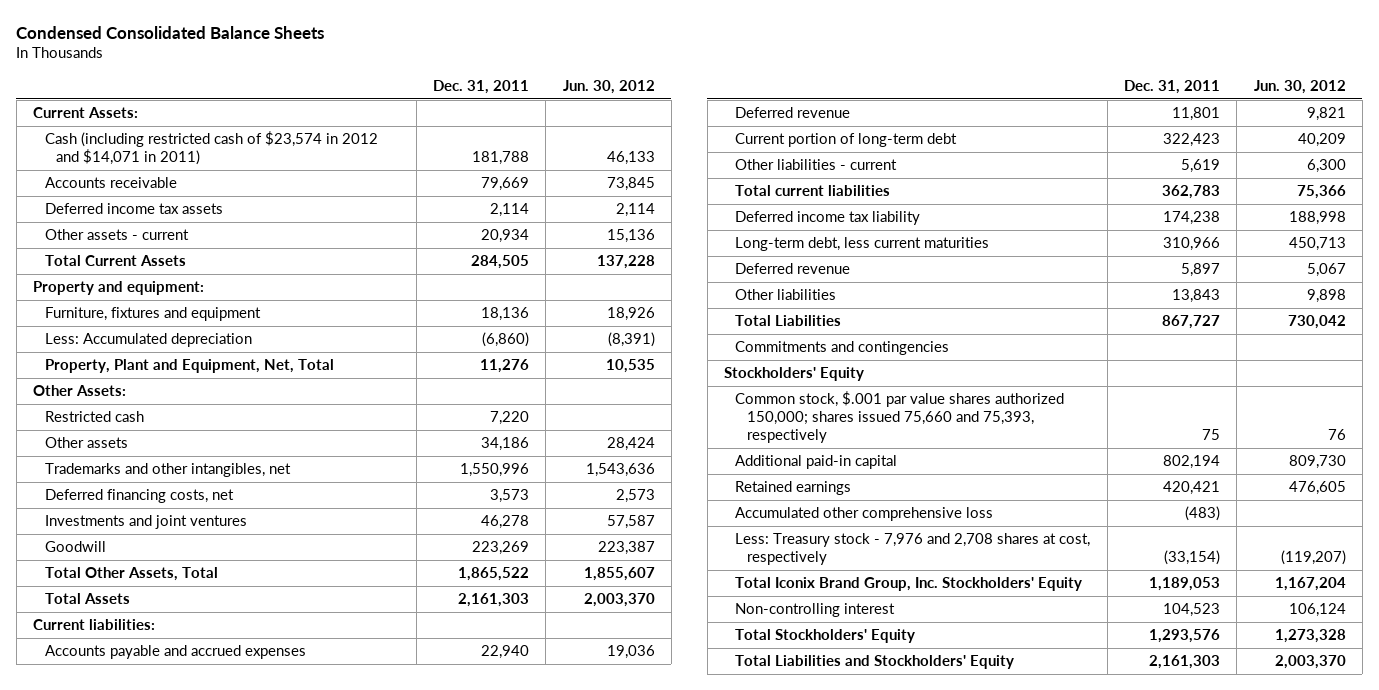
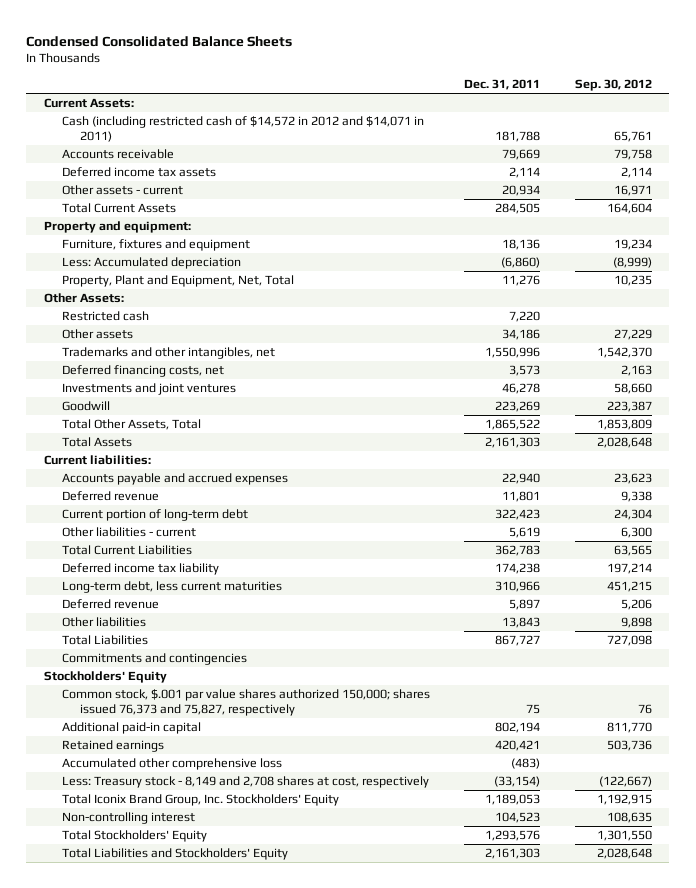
- | Dec. 31, 2011 | Jun. 30, 2012
+ | Dec. 31, 2011 | Sep. 30, 2012
- Cash (including restricted cash of $23,574 in 2012 and $14,071 in 2011) | 181,788 | 46,133
+ Cash (including restricted cash of $14,572 in 2012 and $14,071 in 2011) | 181,788 | 65,761
- Total current liabilities | 362,783 | 75,366
+ Total Current Liabilities | 362,783 | 63,565
- Common stock, $.001 par value shares authorized 150,000; shares issued 75,660 and 75,393, respectively | 75 | 76
+ Common stock, $.001 par value shares authorized 150,000; shares issued 76,373 and 75,827, respectively | 75 | 76
- Less: Treasury stock - 7,976 and 2,708 shares at cost, respectively | (33,154) | (119,207)
+ Less: Treasury stock - 8,149 and 2,708 shares at cost, respectively | (33,154) | (122,667)

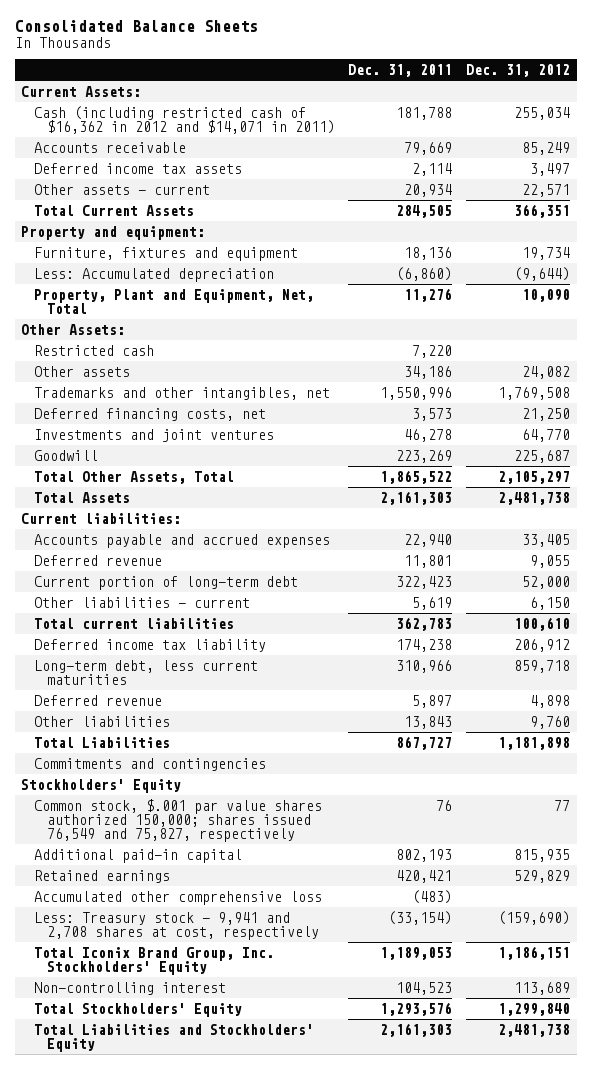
- Condensed Consolidated Balance Sheets
+ Consolidated Balance Sheets
- | Dec. 31, 2011 | Sep. 30, 2012
+ | Dec. 31, 2011 | Dec. 31, 2012
- Cash (including restricted cash of $14,572 in 2012 and $14,071 in 2011) | 181,788 | 65,761
+ Cash (including restricted cash of $16,362 in 2012 and $14,071 in 2011) | 181,788 | 255,034
- Total Current Liabilities | 362,783 | 63,565
+ Total current liabilities | 362,783 | 100,610
- Common stock, $.001 par value shares authorized 150,000; shares issued 76,373 and 75,827, respectively | 75 | 76
- Additional paid-in capital | 802,194 | 811,770
+ Common stock, $.001 par value shares authorized 150,000; shares issued 76,549 and 75,827, respectively | 76 | 77
+ Additional paid-in capital | 802,193 | 815,935
- Less: Treasury stock - 8,149 and 2,708 shares at cost, respectively | (33,154) | (122,667)
+ Less: Treasury stock - 9,941 and 2,708 shares at cost, respectively | (33,154) | (159,690)

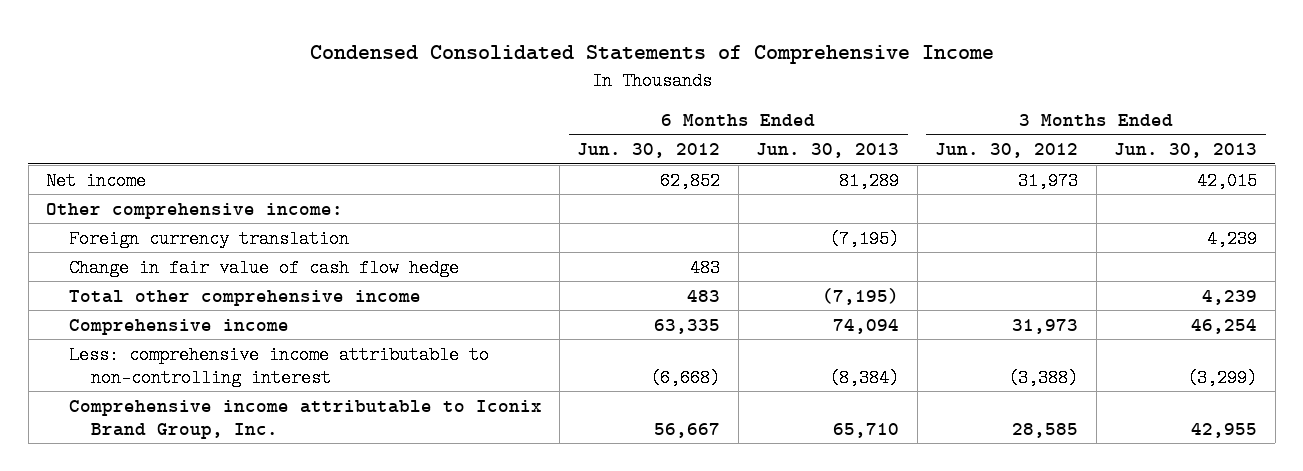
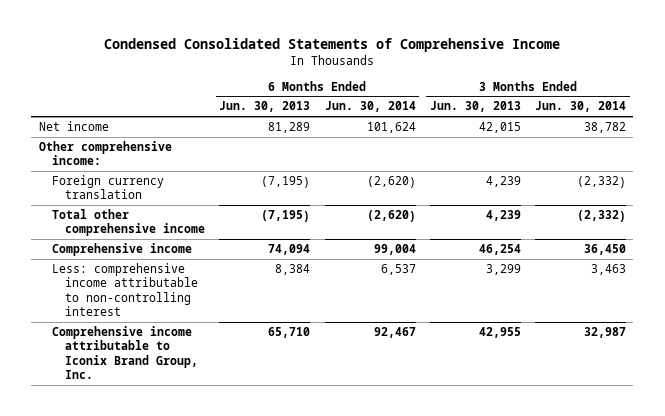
- | 6 Months Ended Jun. 30, 2012 | 6 Months Ended Jun. 30, 2013 | 3 Months Ended Jun. 30, 2012 | 3 Months Ended Jun. 30, 2013
+ | 6 Months Ended Jun. 30, 2013 | 6 Months Ended Jun. 30, 2014 | 3 Months Ended Jun. 30, 2013 | 3 Months Ended Jun. 30, 2014
- Change in fair value of cash flow hedge | 483 | | |
- Less: comprehensive income attributable to non-controlling interest | (6,668) | (8,384) | (3,388) | (3,299)
+ Less: comprehensive income attributable to non-controlling interest | 8,384 | 6,537 | 3,299 | 3,463

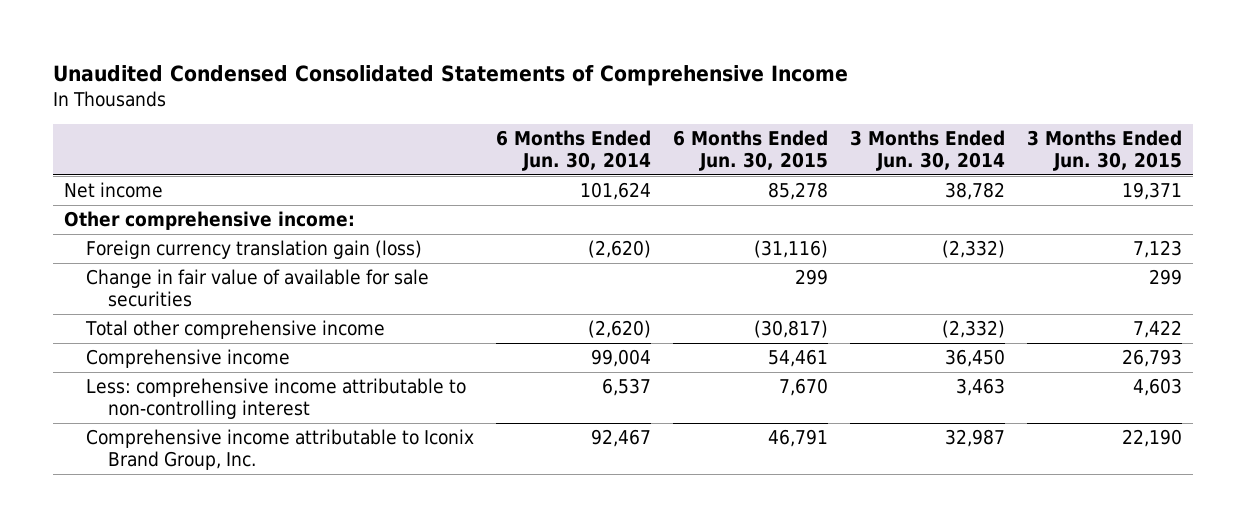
- Condensed Consolidated Statements of Comprehensive Income
+ Unaudited Condensed Consolidated Statements of Comprehensive Income
- | 6 Months Ended Jun. 30, 2013 | 6 Months Ended Jun. 30, 2014 | 3 Months Ended Jun. 30, 2013 | 3 Months Ended Jun. 30, 2014
+ | 6 Months Ended Jun. 30, 2014 | 6 Months Ended Jun. 30, 2015 | 3 Months Ended Jun. 30, 2014 | 3 Months Ended Jun. 30, 2015
- Foreign currency translation | (7,195) | (2,620) | 4,239 | (2,332)
+ Foreign currency translation gain (loss) | (2,620) | (31,116) | (2,332) | 7,123
+ Change in fair value of available for sale securities | | 299 | | 299

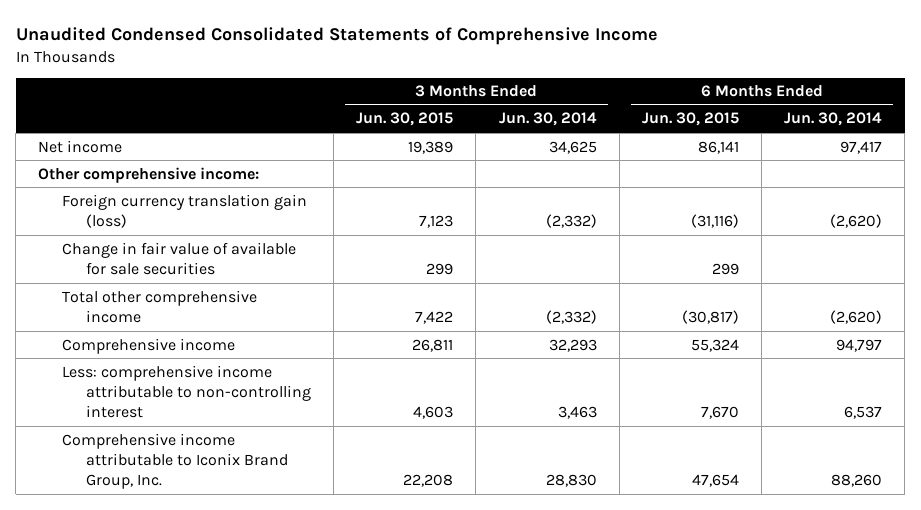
- | 6 Months Ended Jun. 30, 2014 | 6 Months Ended Jun. 30, 2015 | 3 Months Ended Jun. 30, 2014 | 3 Months Ended Jun. 30, 2015
+ | 3 Months Ended Jun. 30, 2015 | 3 Months Ended Jun. 30, 2014 | 6 Months Ended Jun. 30, 2015 | 6 Months Ended Jun. 30, 2014
- Net income | 101,624 | 85,278 | 38,782 | 19,371
+ Net income | 19,389 | 34,625 | 86,141 | 97,417
- Comprehensive income | 99,004 | 54,461 | 36,450 | 26,793
+ Comprehensive income | 26,811 | 32,293 | 55,324 | 94,797
- Comprehensive income attributable to Iconix Brand Group, Inc. | 92,467 | 46,791 | 32,987 | 22,190
+ Comprehensive income attributable to Iconix Brand Group, Inc. | 22,208 | 28,830 | 47,654 | 88,260

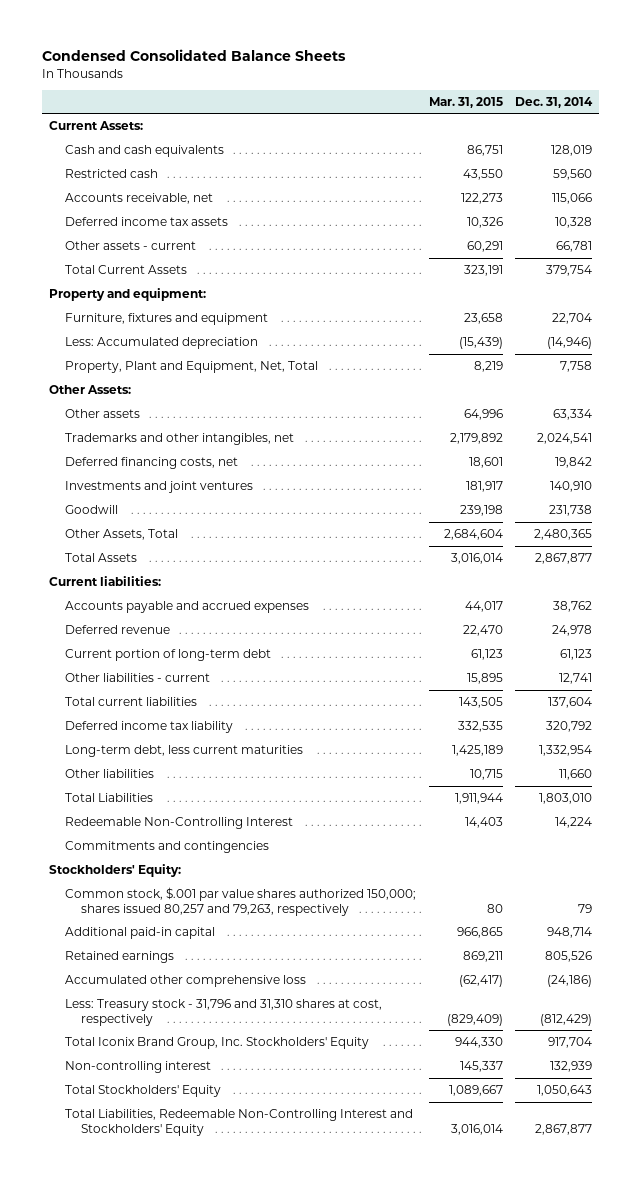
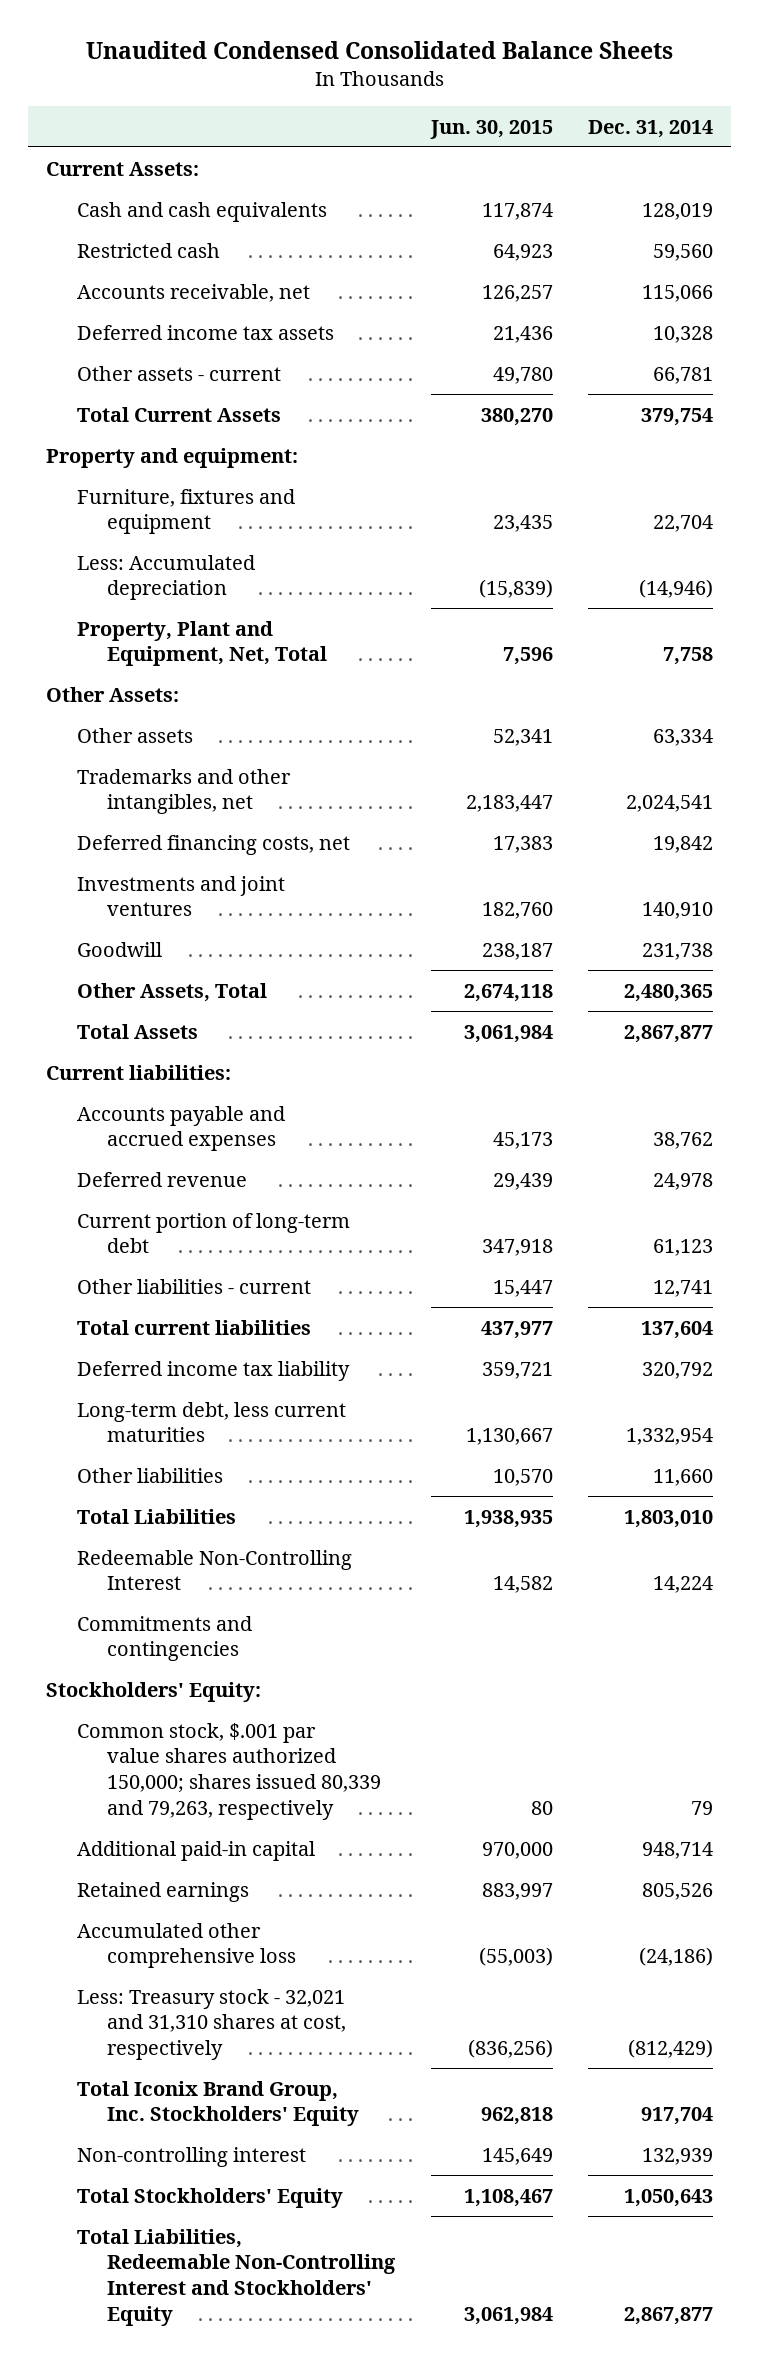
- Condensed Consolidated Balance Sheets
+ Unaudited Condensed Consolidated Balance Sheets
- | Mar. 31, 2015 | Dec. 31, 2014
+ | Jun. 30, 2015 | Dec. 31, 2014
- Common stock, $.001 par value shares authorized 150,000; shares issued 80,257 and 79,263, respectively | 80 | 79
+ Common stock, $.001 par value shares authorized 150,000; shares issued 80,339 and 79,263, respectively | 80 | 79
- Less: Treasury stock - 31,796 and 31,310 shares at cost, respectively | (829,409) | (812,429)
+ Less: Treasury stock - 32,021 and 31,310 shares at cost, respectively | (836,256) | (812,429)

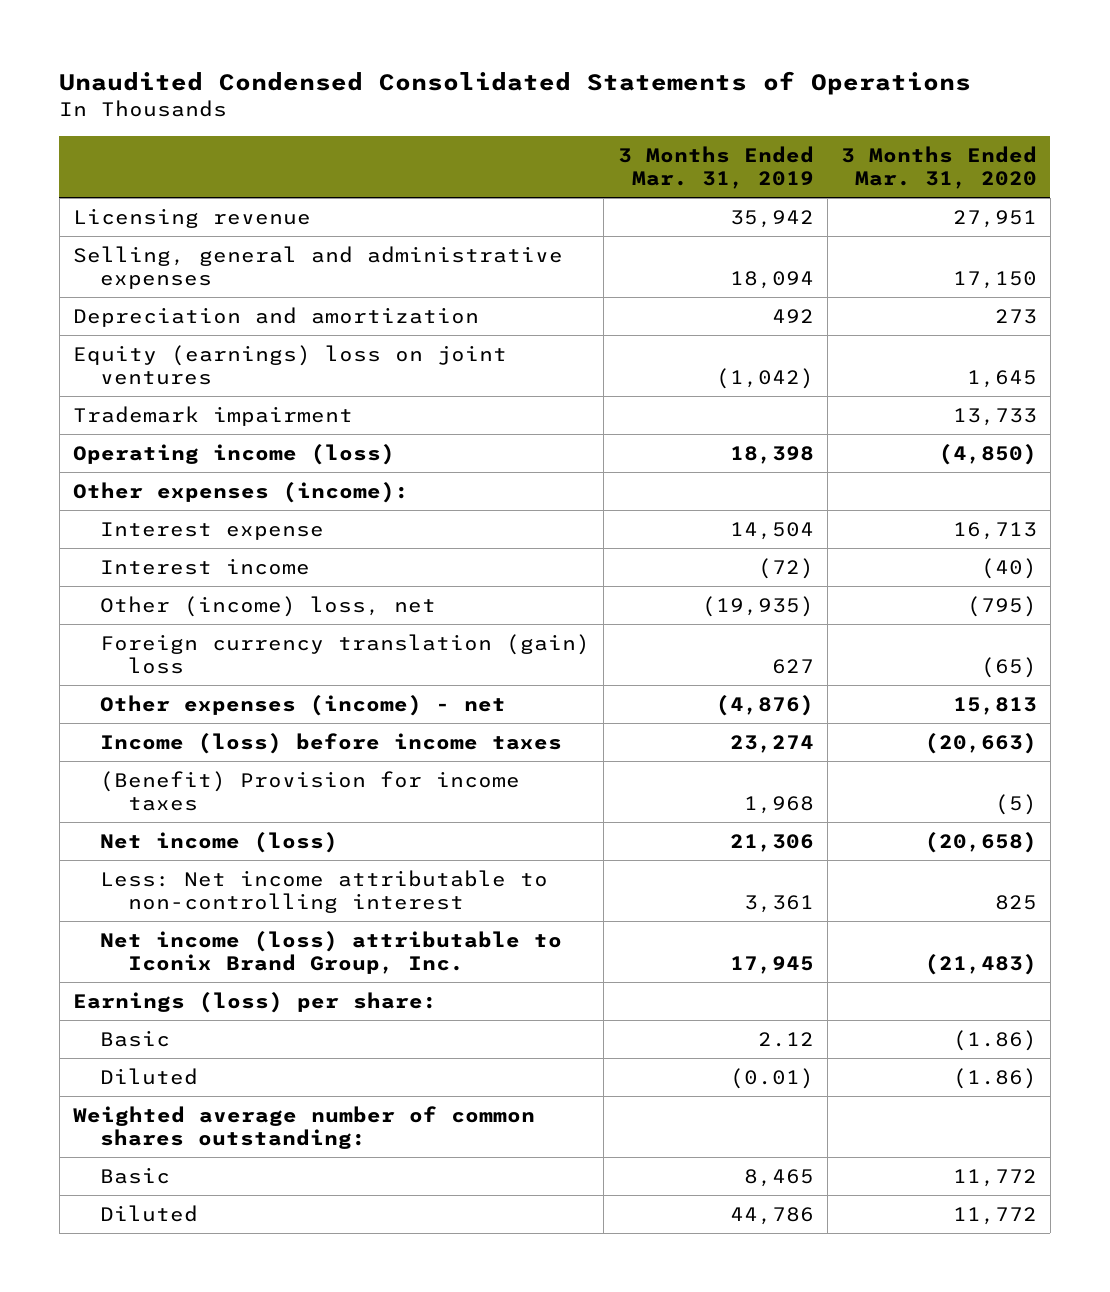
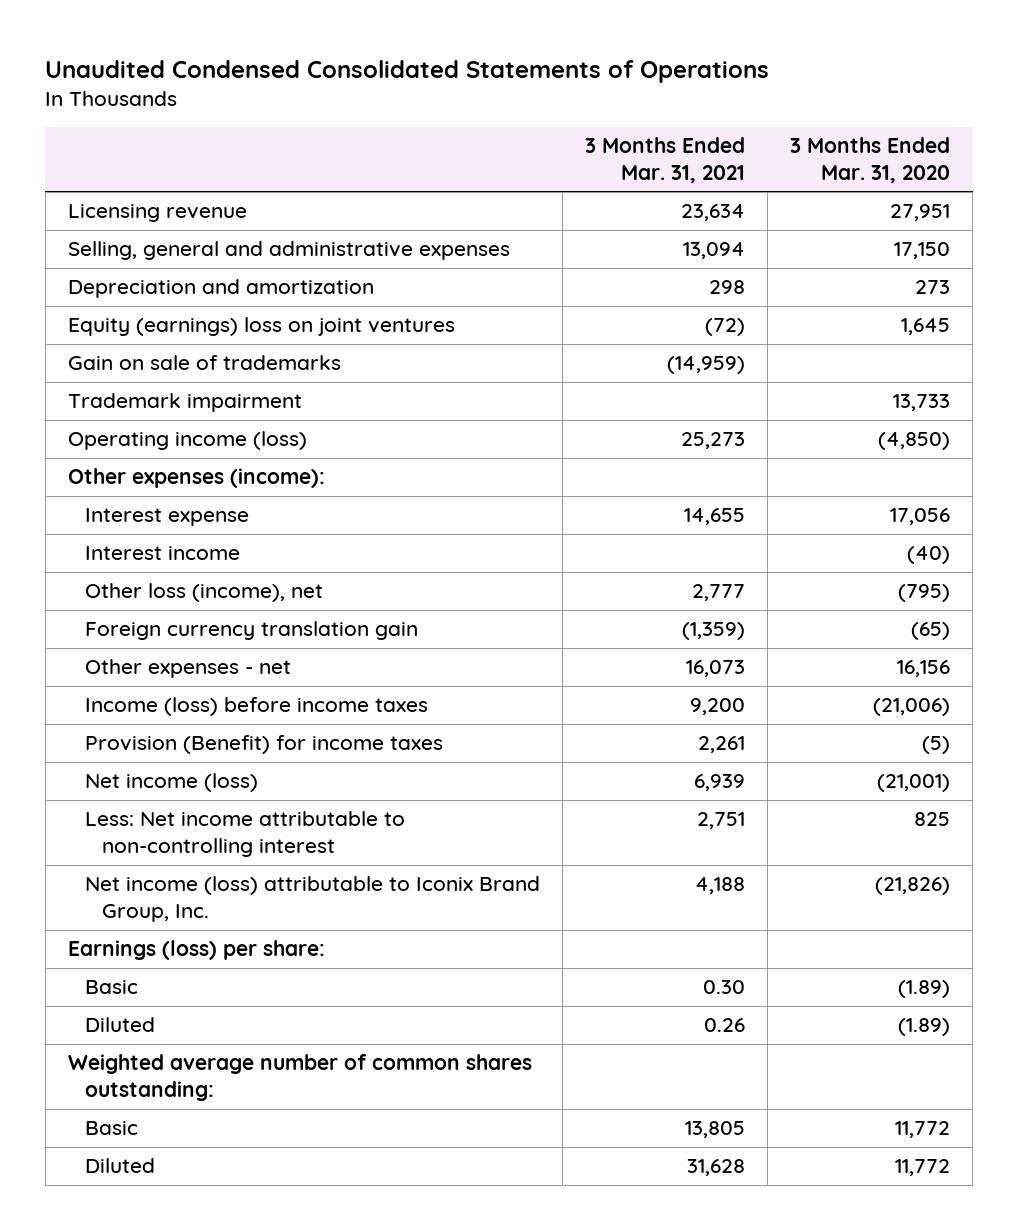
- | 3 Months Ended Mar. 31, 2019 | 3 Months Ended Mar. 31, 2020
+ | 3 Months Ended Mar. 31, 2021 | 3 Months Ended Mar. 31, 2020
+ Gain on sale of trademarks | (14,959) |
- Interest expense | 14,504 | 16,713
+ Interest expense | 14,655 | 17,056
- Other (income) loss, net | (19,935) | (795)
- Foreign currency translation (gain) loss | 627 | (65)
- Other expenses (income) - net | (4,876) | 15,813
- Income (loss) before income taxes | 23,274 | (20,663)
- (Benefit) Provision for income taxes | 1,968 | (5)
- Net income (loss) | 21,306 | (20,658)
+ Other loss (income), net | 2,777 | (795)
+ Foreign currency translation gain | (1,359) | (65)
+ Other expenses - net | 16,073 | 16,156
+ Income (loss) before income taxes | 9,200 | (21,006)
+ Provision (Benefit) for income taxes | 2,261 | (5)
+ Net income (loss) | 6,939 | (21,001)
- Net income (loss) attributable to Iconix Brand Group, Inc. | 17,945 | (21,483)
+ Net income (loss) attributable to Iconix Brand Group, Inc. | 4,188 | (21,826)
- Basic | 2.12 | (1.86)
- Diluted | (0.01) | (1.86)
+ Basic | 0.30 | (1.89)
+ Diluted | 0.26 | (1.89)

